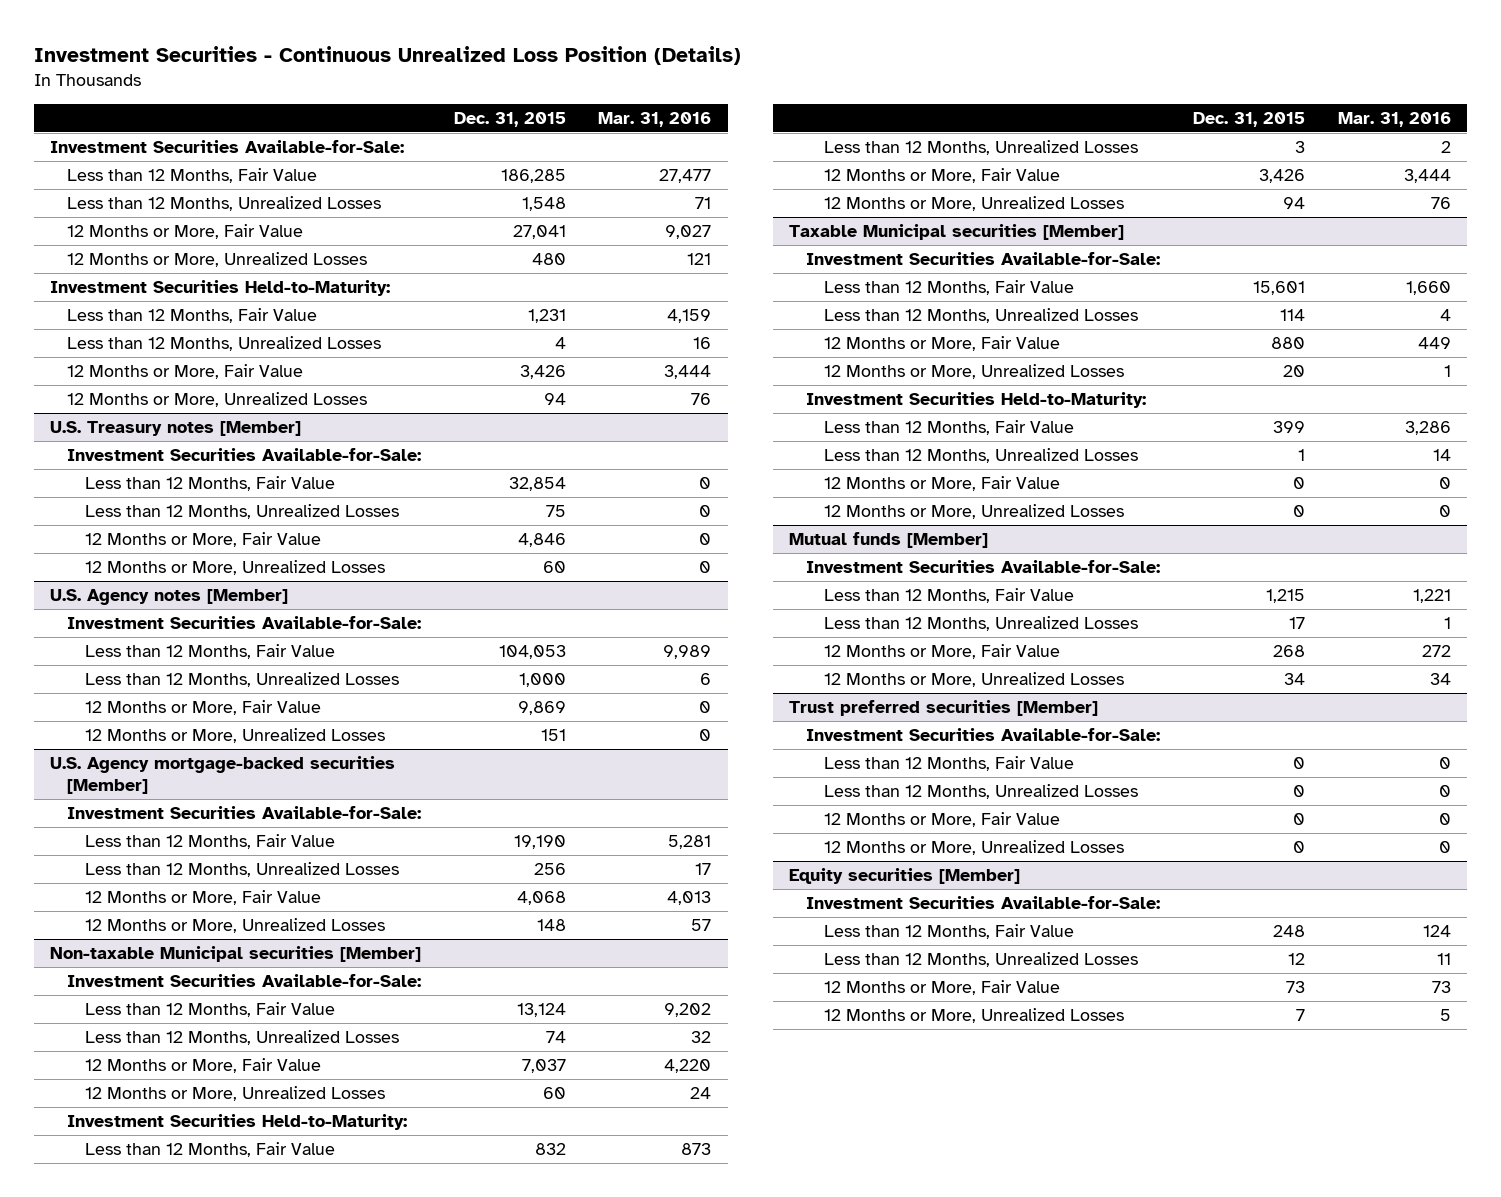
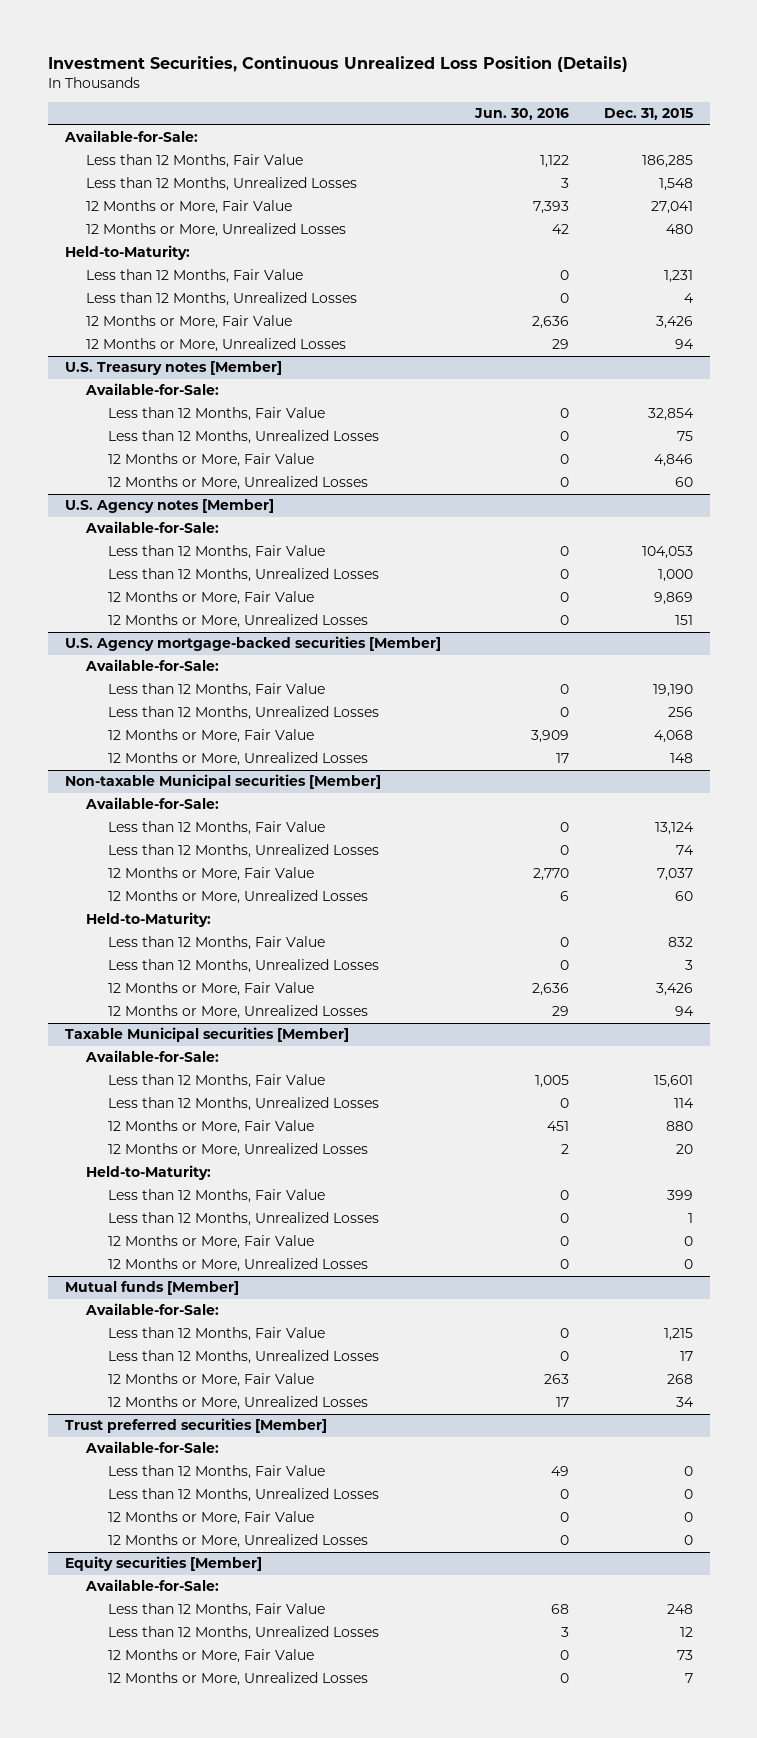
- Investment Securities - Continuous Unrealized Loss Position (Details)
+ Investment Securities, Continuous Unrealized Loss Position (Details)
- | Dec. 31, 2015 | Mar. 31, 2016
+ | Jun. 30, 2016 | Dec. 31, 2015
- Investment Securities Available-for-Sale:
+ Available-for-Sale:
- Investment Securities Held-to-Maturity:
+ Held-to-Maturity:
@ U.S. Treasury notes [Member]
- Investment Securities Available-for-Sale:
+ Available-for-Sale:
@ U.S. Agency notes [Member]
- Investment Securities Available-for-Sale:
+ Available-for-Sale:
@ U.S. Agency mortgage-backed securities [Member]
- Investment Securities Available-for-Sale:
+ Available-for-Sale:
@ Non-taxable Municipal securities [Member]
- Investment Securities Available-for-Sale:
+ Available-for-Sale:
- Investment Securities Held-to-Maturity:
+ Held-to-Maturity:
@ Taxable Municipal securities [Member]
- Investment Securities Available-for-Sale:
+ Available-for-Sale:
- Investment Securities Held-to-Maturity:
+ Held-to-Maturity:
@ Mutual funds [Member]
- Investment Securities Available-for-Sale:
+ Available-for-Sale:
@ Trust preferred securities [Member]
- Investment Securities Available-for-Sale:
+ Available-for-Sale:
@ Equity securities [Member]
- Investment Securities Available-for-Sale:
+ Available-for-Sale:

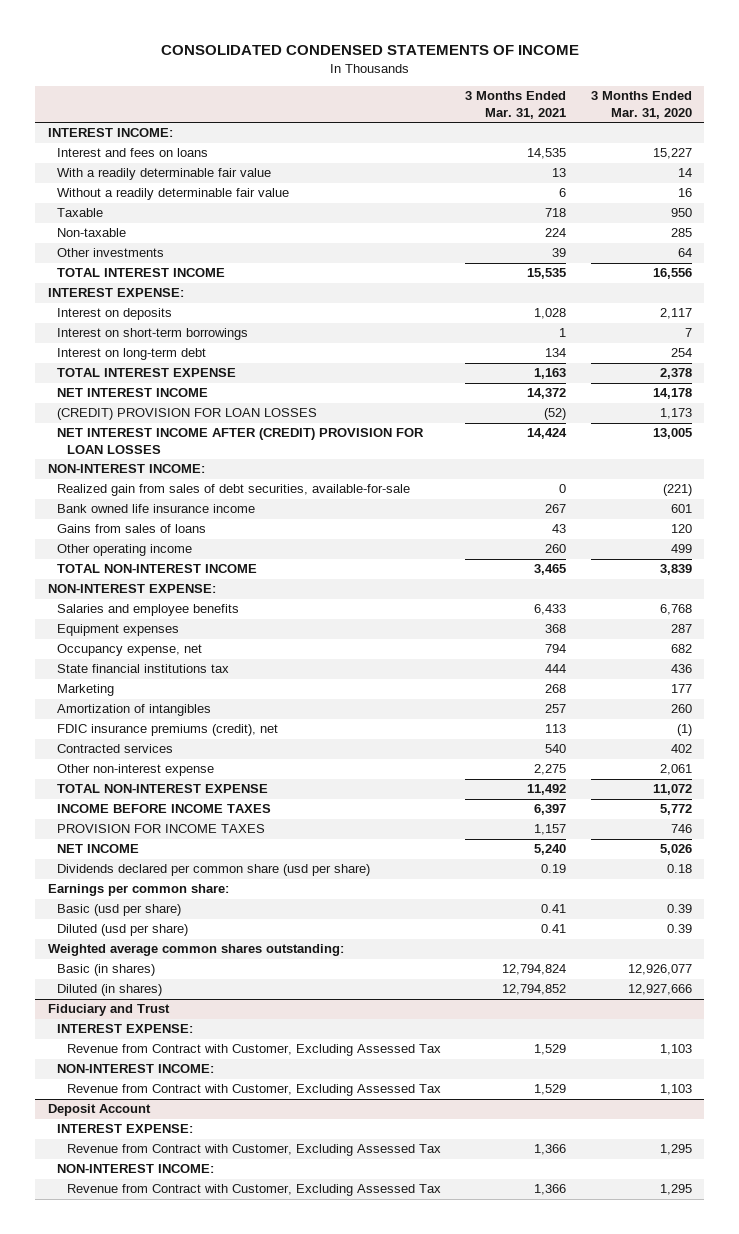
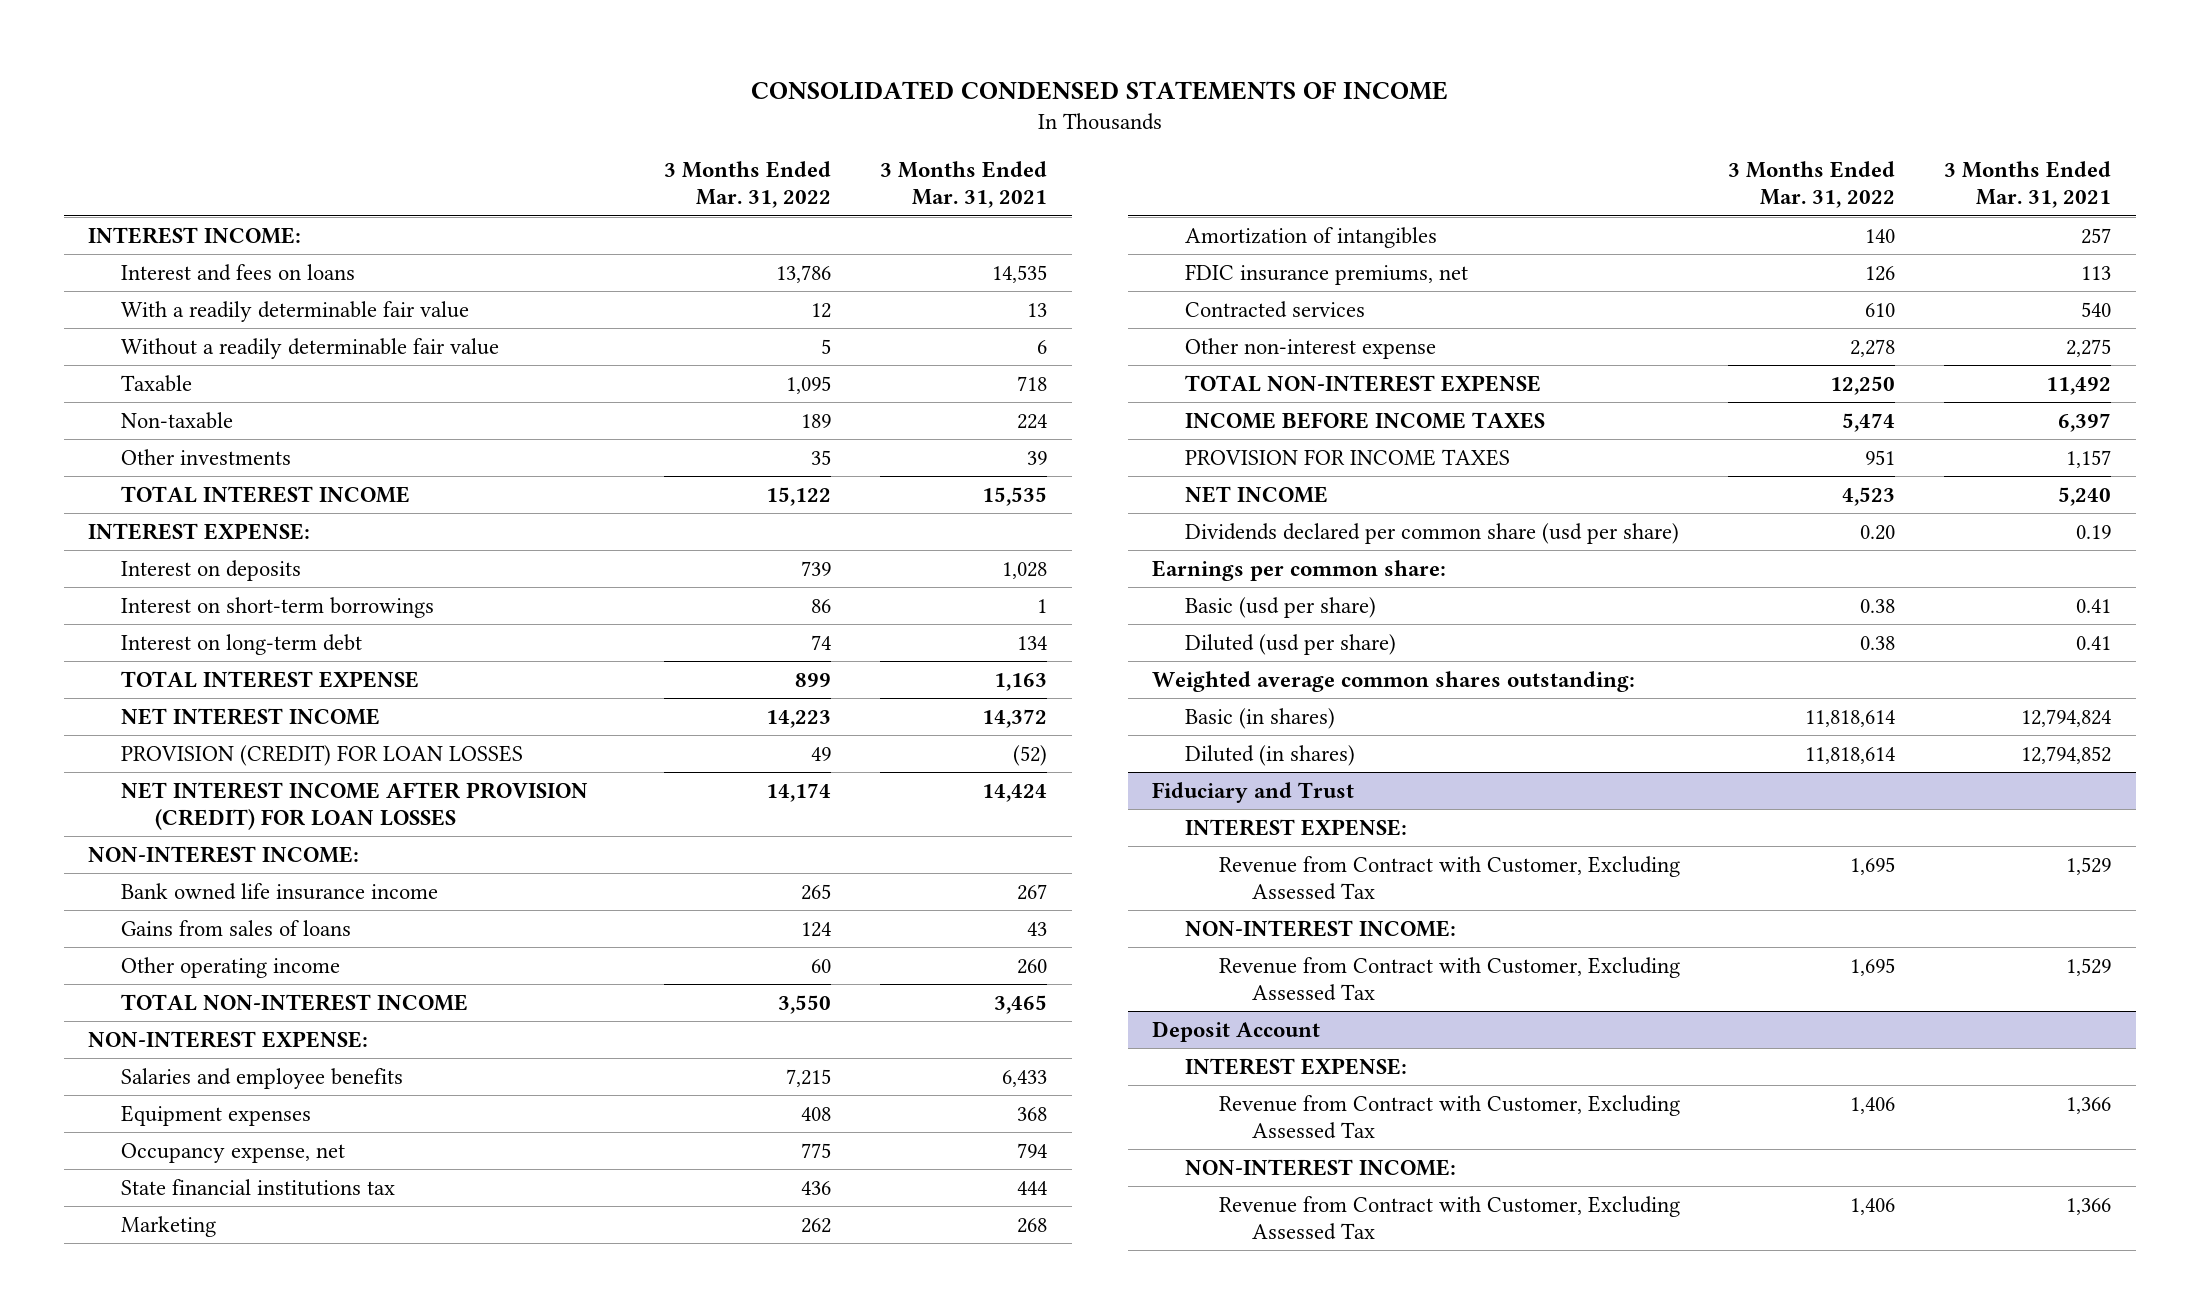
- | 3 Months Ended Mar. 31, 2021 | 3 Months Ended Mar. 31, 2020
+ | 3 Months Ended Mar. 31, 2022 | 3 Months Ended Mar. 31, 2021
- (CREDIT) PROVISION FOR LOAN LOSSES | (52) | 1,173
- NET INTEREST INCOME AFTER (CREDIT) PROVISION FOR LOAN LOSSES | 14,424 | 13,005
+ PROVISION (CREDIT) FOR LOAN LOSSES | 49 | (52)
+ NET INTEREST INCOME AFTER PROVISION (CREDIT) FOR LOAN LOSSES | 14,174 | 14,424
- Realized gain from sales of debt securities, available-for-sale | 0 | (221)
- FDIC insurance premiums (credit), net | 113 | (1)
+ FDIC insurance premiums, net | 126 | 113

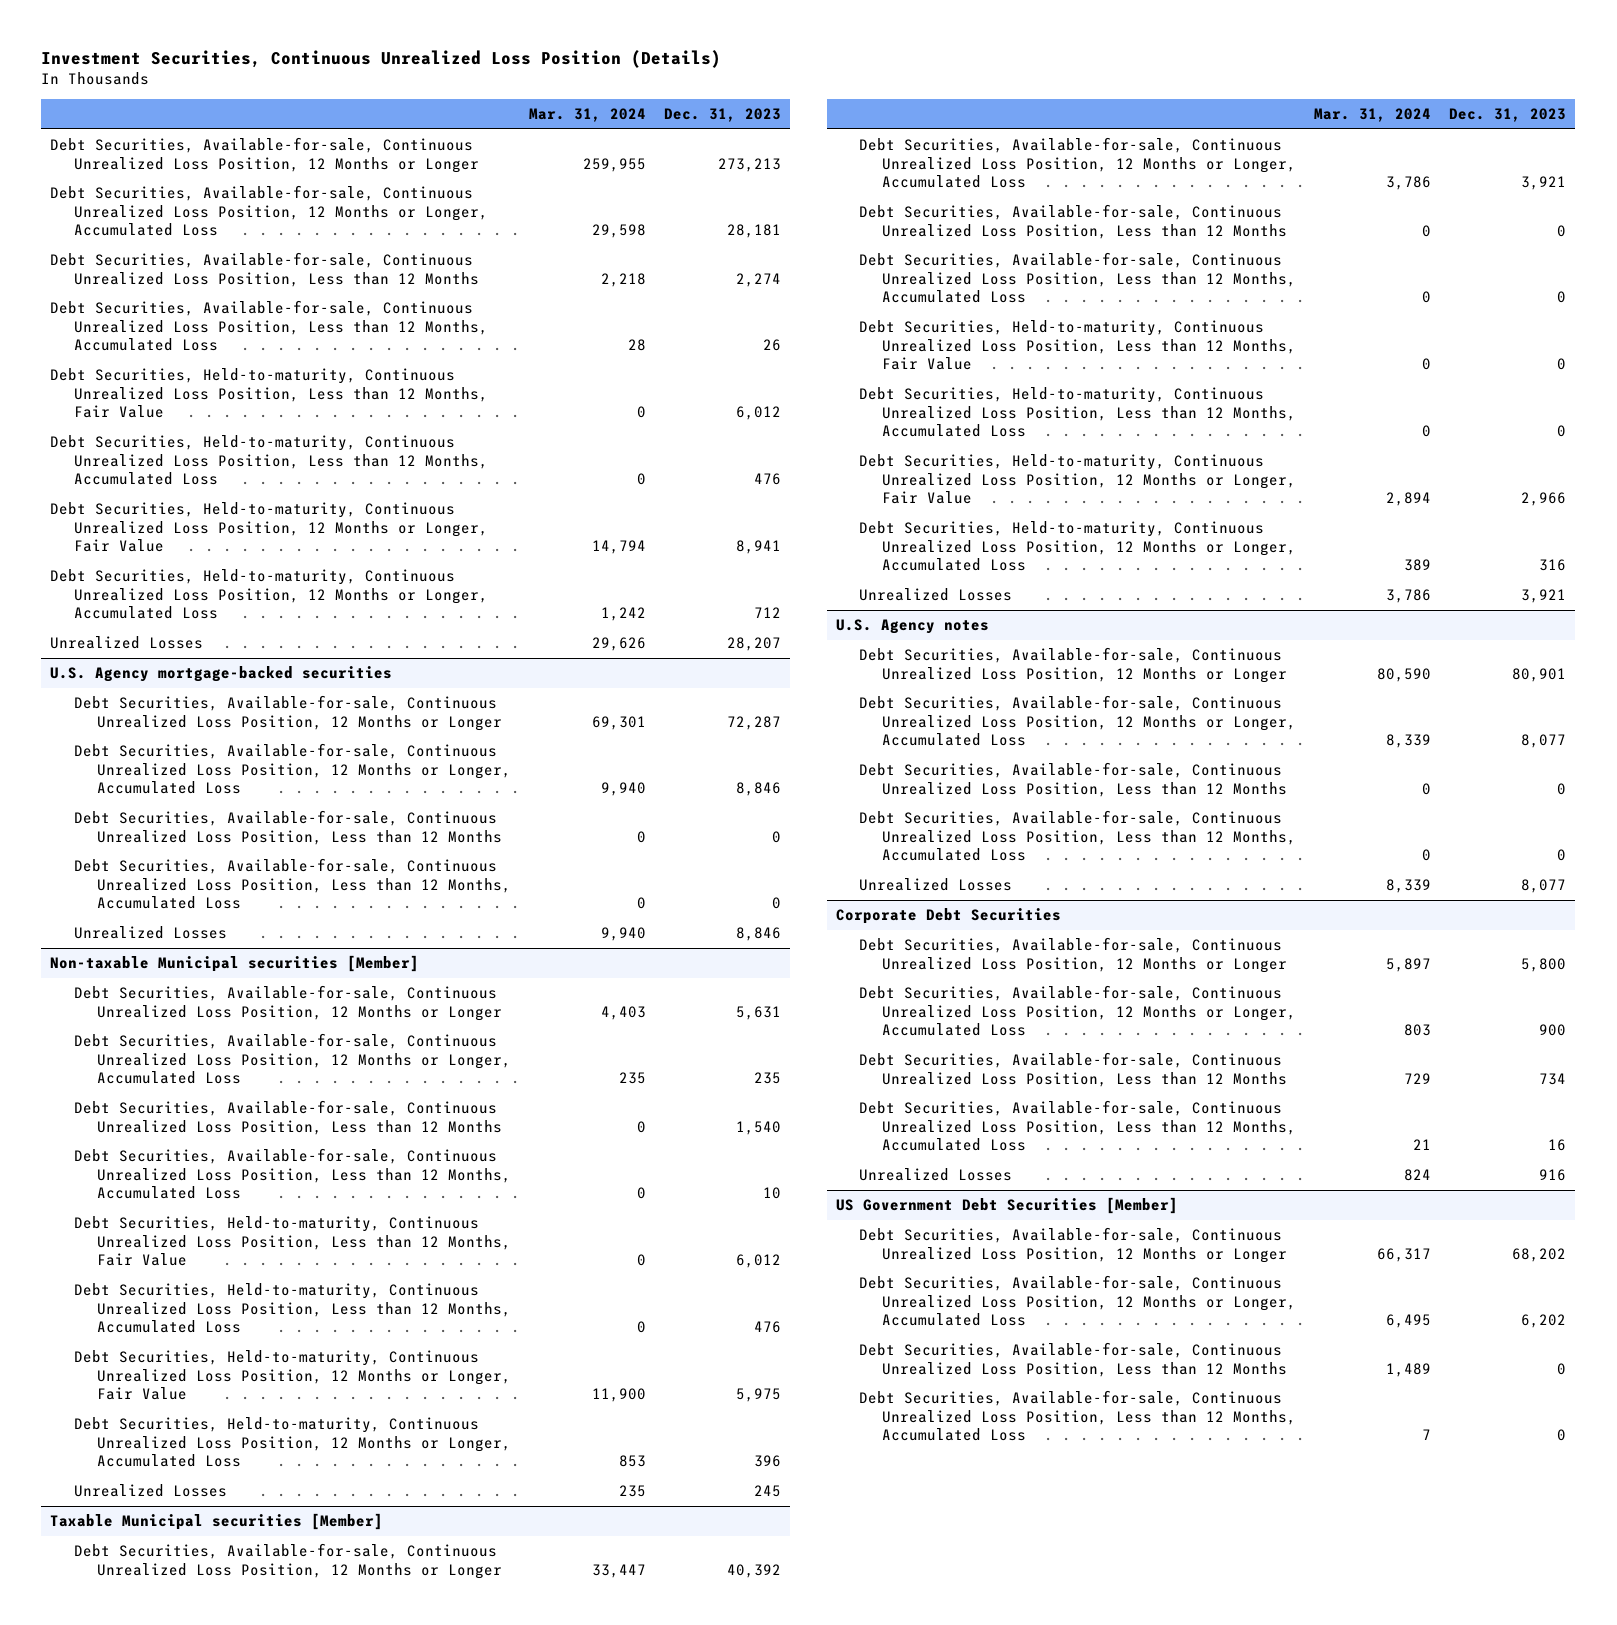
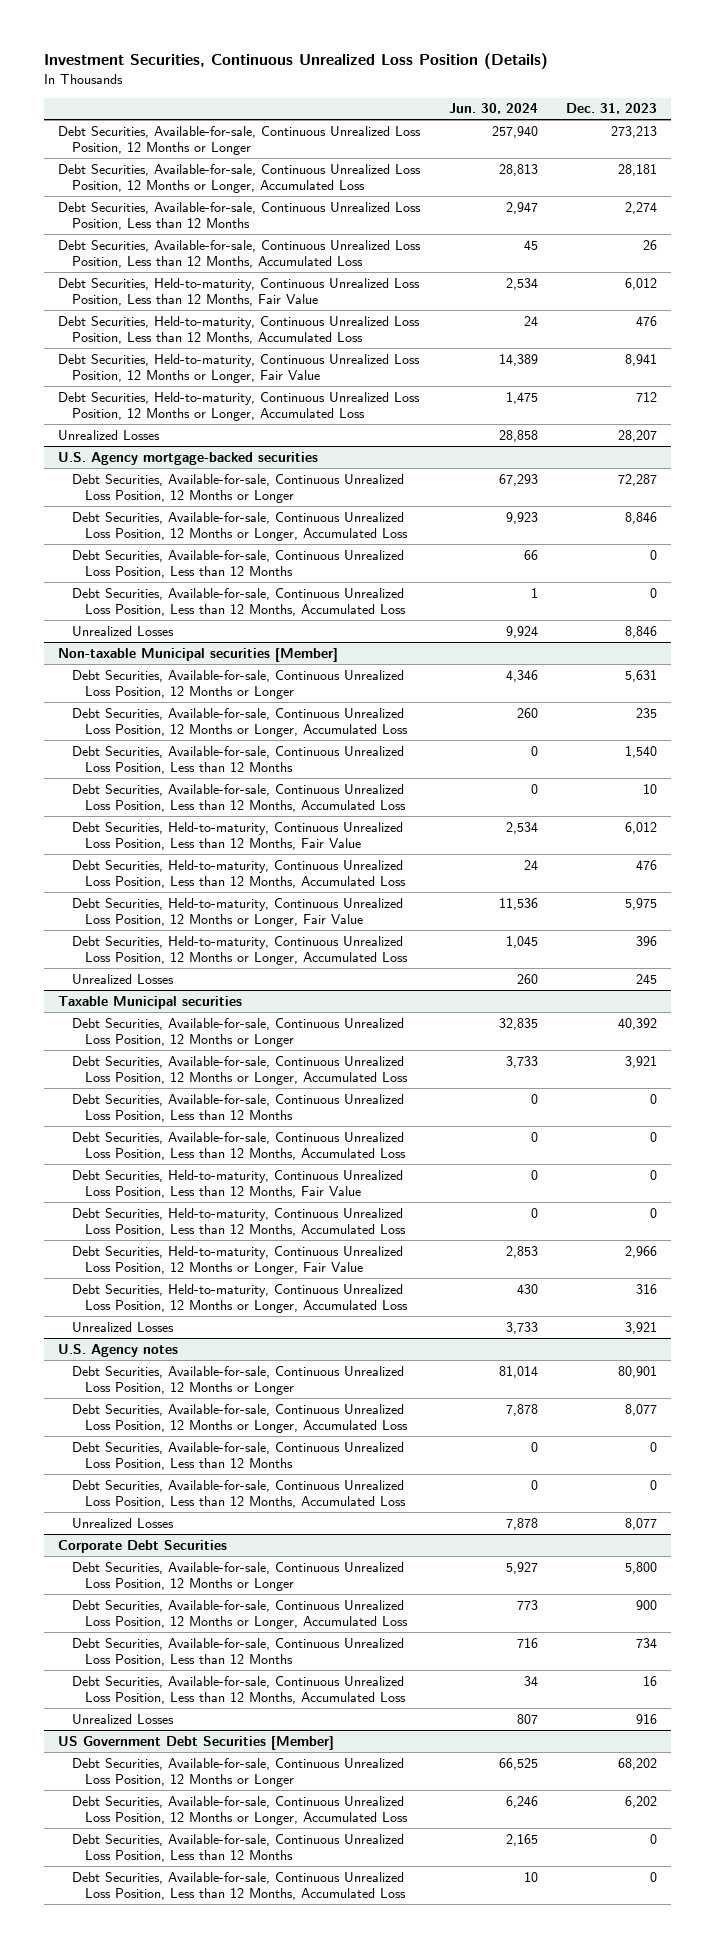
- | Mar. 31, 2024 | Dec. 31, 2023
+ | Jun. 30, 2024 | Dec. 31, 2023
- Taxable Municipal securities [Member]
+ Taxable Municipal securities

